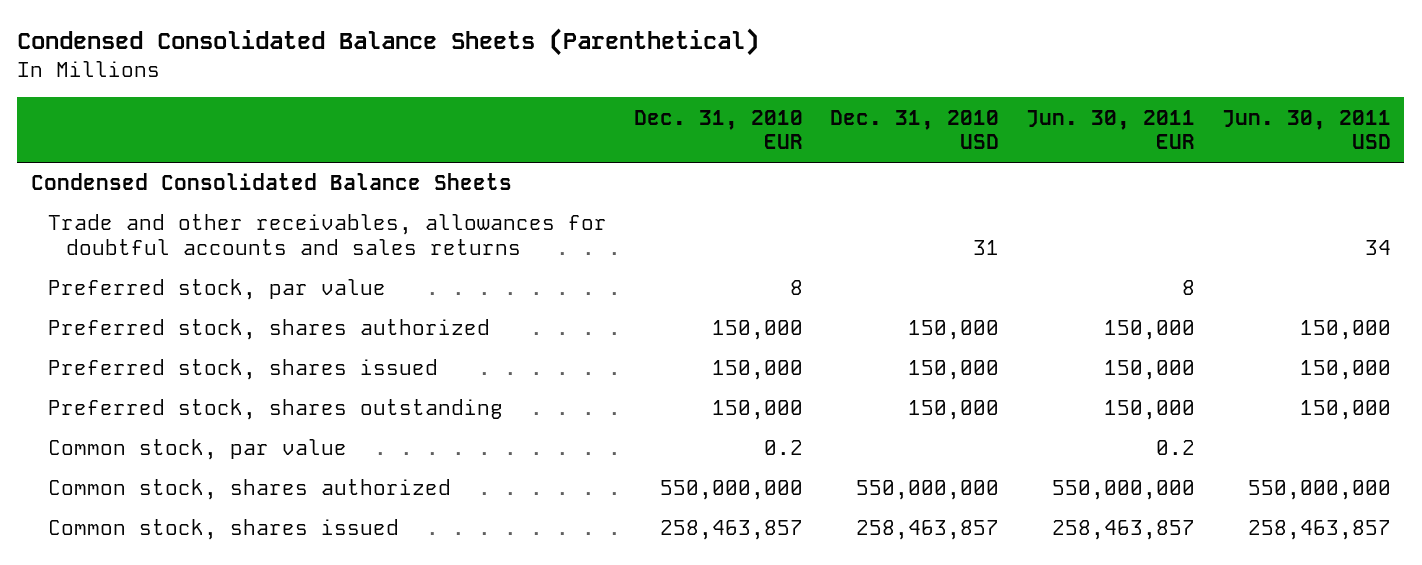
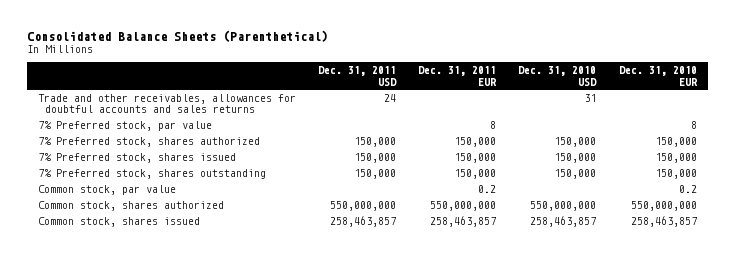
- Condensed Consolidated Balance Sheets (Parenthetical)
+ Consolidated Balance Sheets (Parenthetical)
- | Dec. 31, 2010 EUR | Dec. 31, 2010 USD | Jun. 30, 2011 EUR | Jun. 30, 2011 USD
+ | Dec. 31, 2011 USD | Dec. 31, 2011 EUR | Dec. 31, 2010 USD | Dec. 31, 2010 EUR
- Condensed Consolidated Balance Sheets
- Preferred stock, par value | 8 | | 8 |
- Preferred stock, shares authorized | 150,000 | 150,000 | 150,000 | 150,000
- Preferred stock, shares issued | 150,000 | 150,000 | 150,000 | 150,000
- Preferred stock, shares outstanding | 150,000 | 150,000 | 150,000 | 150,000
+ 7% Preferred stock, par value | | 8 | | 8
+ 7% Preferred stock, shares authorized | 150,000 | 150,000 | 150,000 | 150,000
+ 7% Preferred stock, shares issued | 150,000 | 150,000 | 150,000 | 150,000
+ 7% Preferred stock, shares outstanding | 150,000 | 150,000 | 150,000 | 150,000

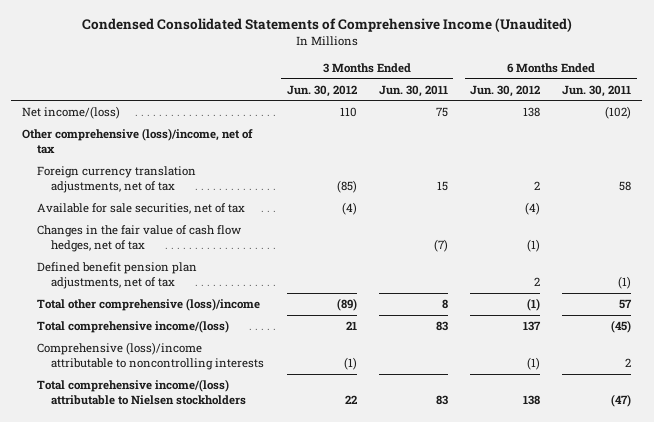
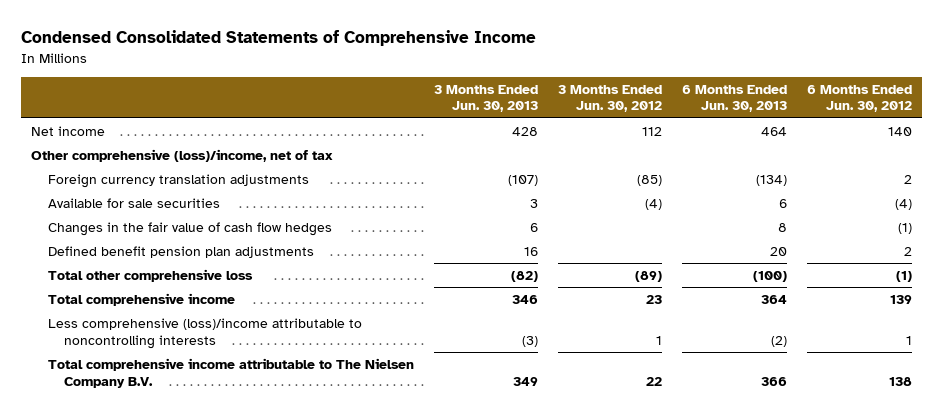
- Condensed Consolidated Statements of Comprehensive Income (Unaudited)
+ Condensed Consolidated Statements of Comprehensive Income
- | 3 Months Ended Jun. 30, 2012 | 3 Months Ended Jun. 30, 2011 | 6 Months Ended Jun. 30, 2012 | 6 Months Ended Jun. 30, 2011
+ | 3 Months Ended Jun. 30, 2013 | 3 Months Ended Jun. 30, 2012 | 6 Months Ended Jun. 30, 2013 | 6 Months Ended Jun. 30, 2012
- Net income/(loss) | 110 | 75 | 138 | (102)
+ Net income | 428 | 112 | 464 | 140
- Foreign currency translation adjustments, net of tax | (85) | 15 | 2 | 58
- Available for sale securities, net of tax | (4) | | (4) |
- Changes in the fair value of cash flow hedges, net of tax | | (7) | (1) |
- Defined benefit pension plan adjustments, net of tax | | | 2 | (1)
- Total other comprehensive (loss)/income | (89) | 8 | (1) | 57
- Total comprehensive income/(loss) | 21 | 83 | 137 | (45)
- Comprehensive (loss)/income attributable to noncontrolling interests | (1) | | (1) | 2
- Total comprehensive income/(loss) attributable to Nielsen stockholders | 22 | 83 | 138 | (47)
+ Foreign currency translation adjustments | (107) | (85) | (134) | 2
+ Available for sale securities | 3 | (4) | 6 | (4)
+ Changes in the fair value of cash flow hedges | 6 | | 8 | (1)
+ Defined benefit pension plan adjustments | 16 | | 20 | 2
+ Total other comprehensive loss | (82) | (89) | (100) | (1)
+ Total comprehensive income | 346 | 23 | 364 | 139
+ Less comprehensive (loss)/income attributable to noncontrolling interests | (3) | 1 | (2) | 1
+ Total comprehensive income attributable to The Nielsen Company B.V. | 349 | 22 | 366 | 138

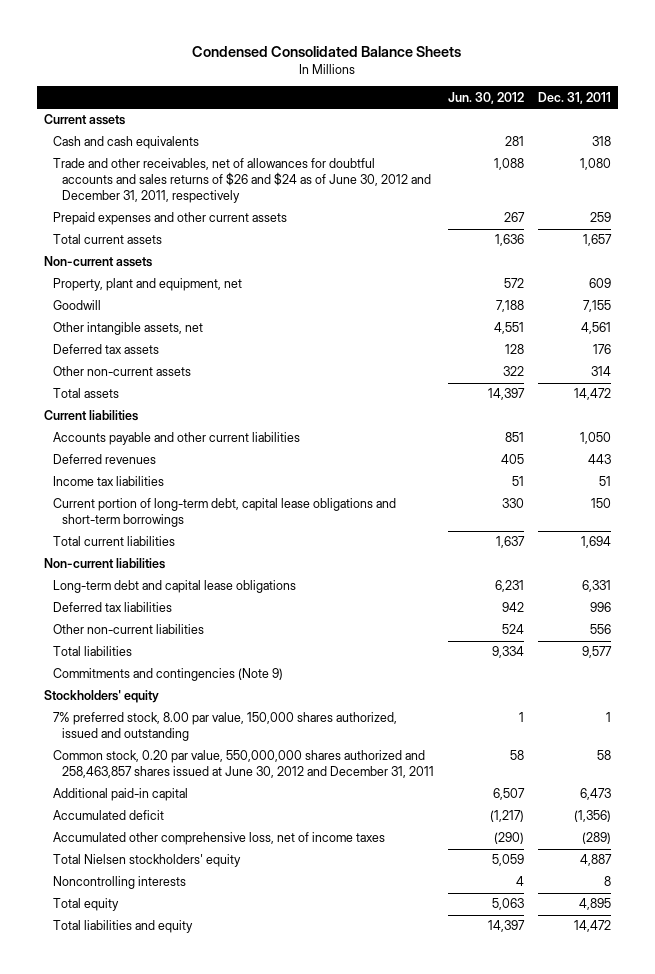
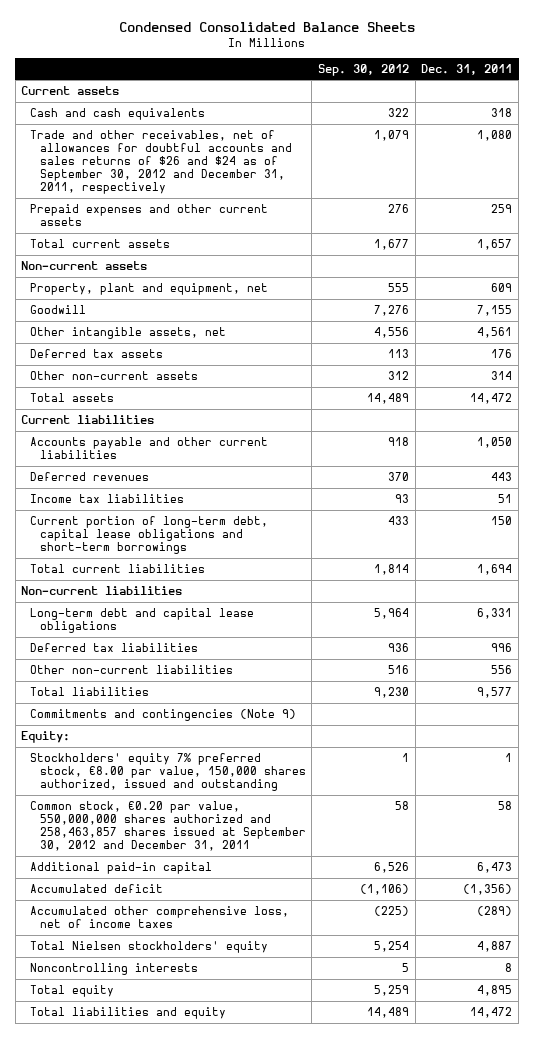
- | Jun. 30, 2012 | Dec. 31, 2011
+ | Sep. 30, 2012 | Dec. 31, 2011
- Trade and other receivables, net of allowances for doubtful accounts and sales returns of $26 and $24 as of June 30, 2012 and December 31, 2011, respectively | 1,088 | 1,080
+ Trade and other receivables, net of allowances for doubtful accounts and sales returns of $26 and $24 as of September 30, 2012 and December 31, 2011, respectively | 1,079 | 1,080
- Stockholders' equity
- 7% preferred stock, 8.00 par value, 150,000 shares authorized, issued and outstanding | 1 | 1
- Common stock, 0.20 par value, 550,000,000 shares authorized and 258,463,857 shares issued at June 30, 2012 and December 31, 2011 | 58 | 58
+ Equity:
+ Stockholders' equity 7% preferred stock, €8.00 par value, 150,000 shares authorized, issued and outstanding | 1 | 1
+ Common stock, €0.20 par value, 550,000,000 shares authorized and 258,463,857 shares issued at September 30, 2012 and December 31, 2011 | 58 | 58

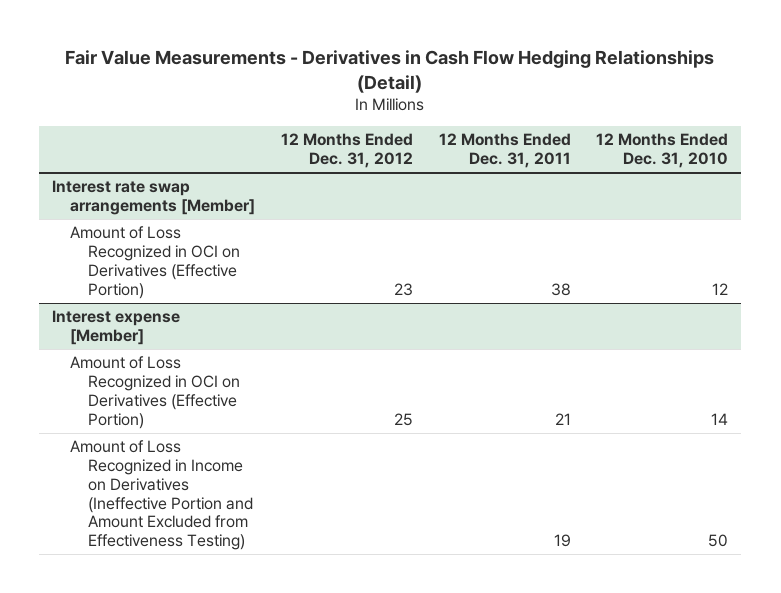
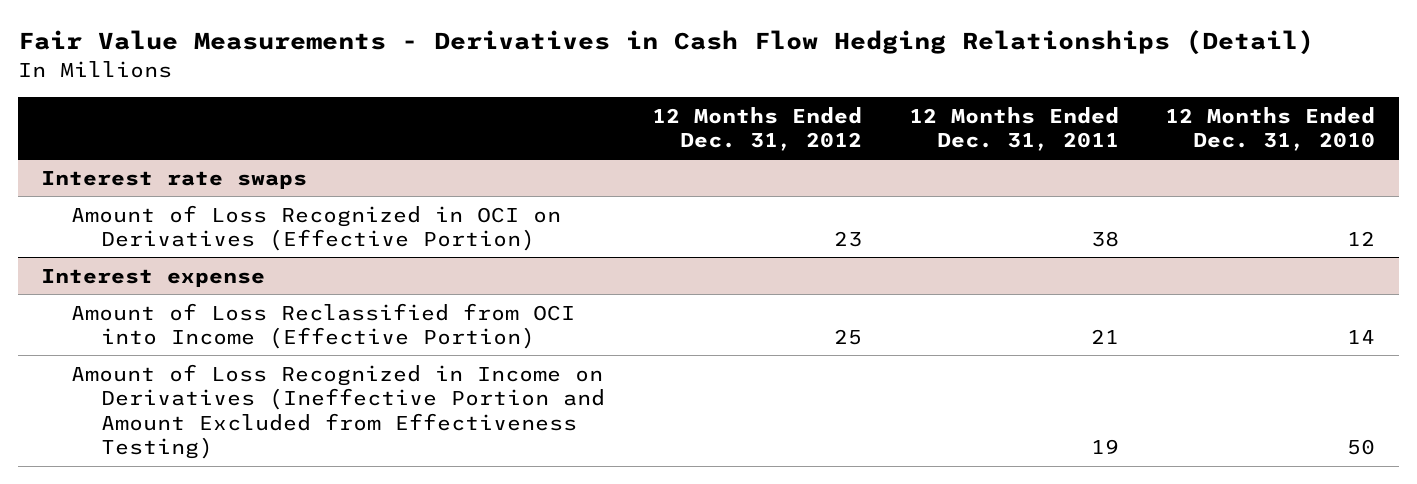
- Interest rate swap arrangements [Member]
+ Interest rate swaps
- Interest expense [Member]
- Amount of Loss Recognized in OCI on Derivatives (Effective Portion) | 25 | 21 | 14
+ Interest expense
+ Amount of Loss Reclassified from OCI into Income (Effective Portion) | 25 | 21 | 14

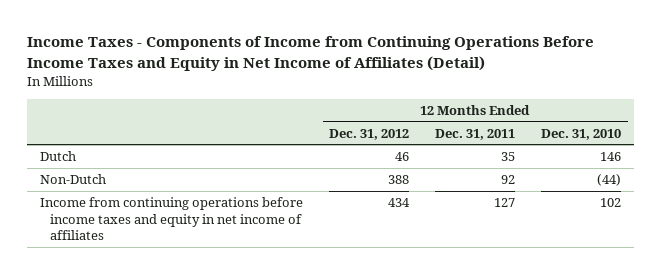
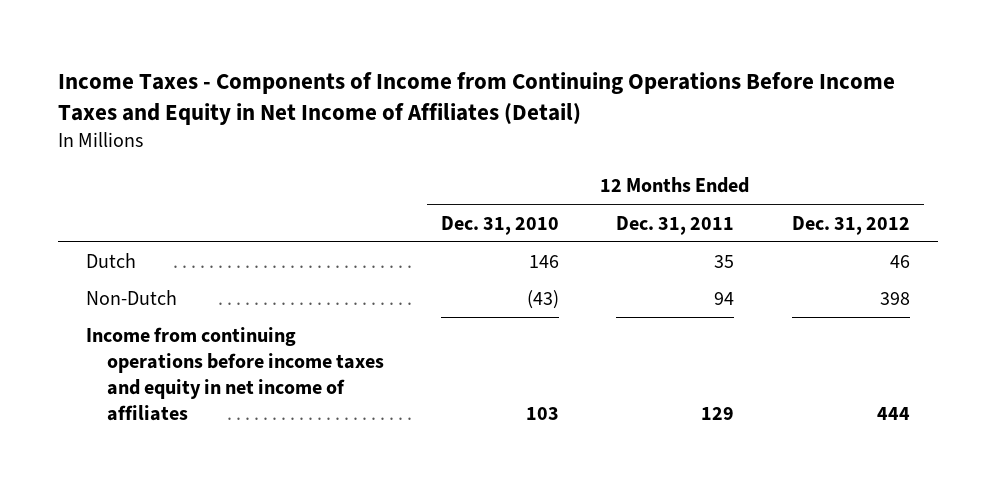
- | 12 Months Ended Dec. 31, 2012 | 12 Months Ended Dec. 31, 2011 | 12 Months Ended Dec. 31, 2010
+ | 12 Months Ended Dec. 31, 2010 | 12 Months Ended Dec. 31, 2011 | 12 Months Ended Dec. 31, 2012
- Non-Dutch | 388 | 92 | (44)
- Income from continuing operations before income taxes and equity in net income of affiliates | 434 | 127 | 102
+ Non-Dutch | (43) | 94 | 398
+ Income from continuing operations before income taxes and equity in net income of affiliates | 103 | 129 | 444

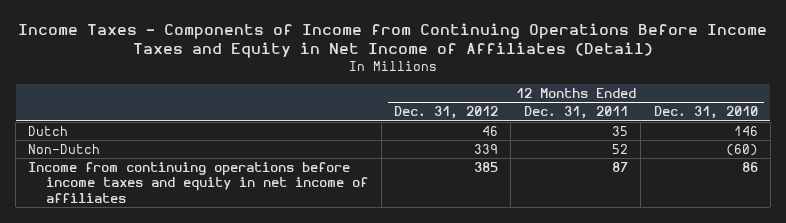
- | 12 Months Ended Dec. 31, 2010 | 12 Months Ended Dec. 31, 2011 | 12 Months Ended Dec. 31, 2012
+ | 12 Months Ended Dec. 31, 2012 | 12 Months Ended Dec. 31, 2011 | 12 Months Ended Dec. 31, 2010
- Non-Dutch | (43) | 94 | 398
- Income from continuing operations before income taxes and equity in net income of affiliates | 103 | 129 | 444
+ Non-Dutch | 339 | 52 | (60)
+ Income from continuing operations before income taxes and equity in net income of affiliates | 385 | 87 | 86

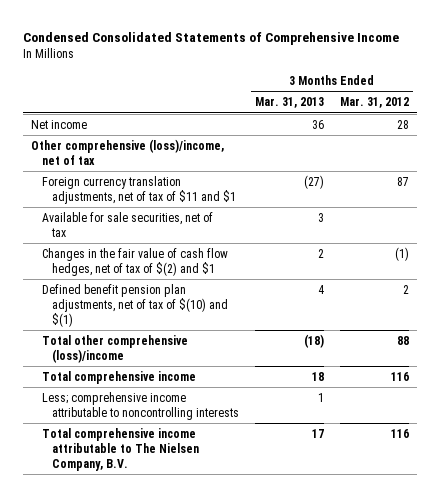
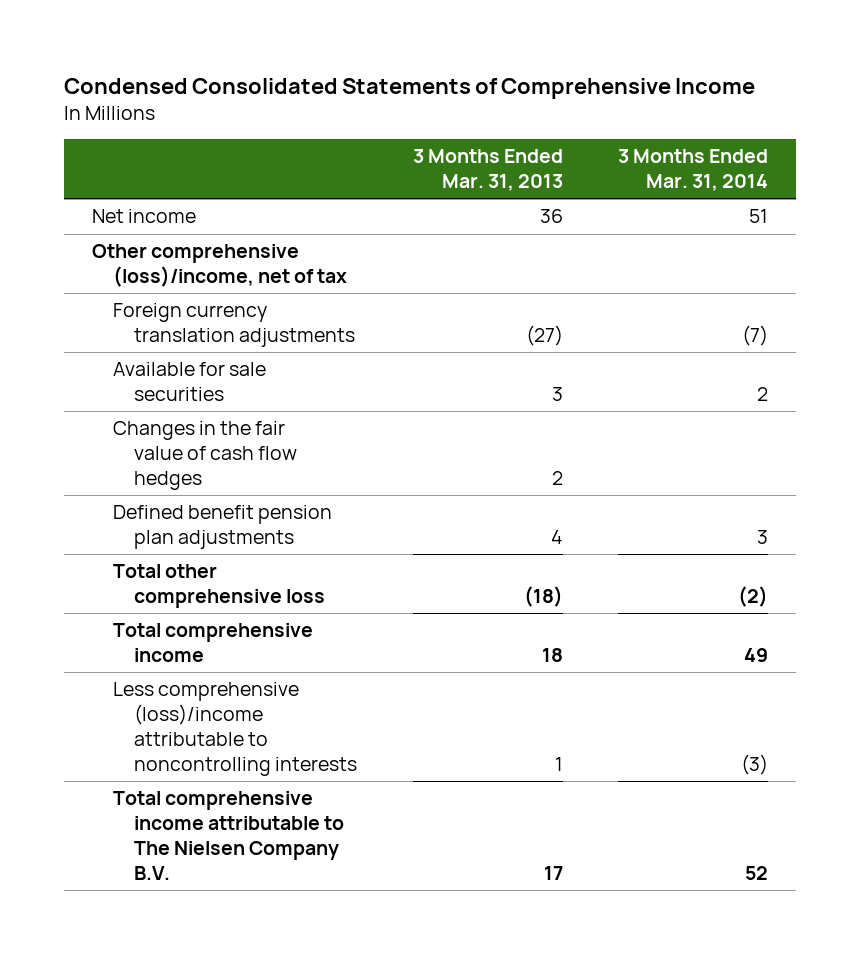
- | 3 Months Ended Mar. 31, 2013 | 3 Months Ended Mar. 31, 2012
+ | 3 Months Ended Mar. 31, 2013 | 3 Months Ended Mar. 31, 2014
- Foreign currency translation adjustments, net of tax of $11 and $1 | (27) | 87
- Available for sale securities, net of tax | 3 |
- Changes in the fair value of cash flow hedges, net of tax of $(2) and $1 | 2 | (1)
- Defined benefit pension plan adjustments, net of tax of $(10) and $(1) | 4 | 2
- Total other comprehensive (loss)/income | (18) | 88
+ Foreign currency translation adjustments | (27) | (7)
+ Available for sale securities | 3 | 2
+ Changes in the fair value of cash flow hedges | 2 |
+ Defined benefit pension plan adjustments | 4 | 3
+ Total other comprehensive loss | (18) | (2)
- Less; comprehensive income attributable to noncontrolling interests | 1 |
- Total comprehensive income attributable to The Nielsen Company, B.V. | 17 | 116
+ Less comprehensive (loss)/income attributable to noncontrolling interests | 1 | (3)
+ Total comprehensive income attributable to The Nielsen Company B.V. | 17 | 52

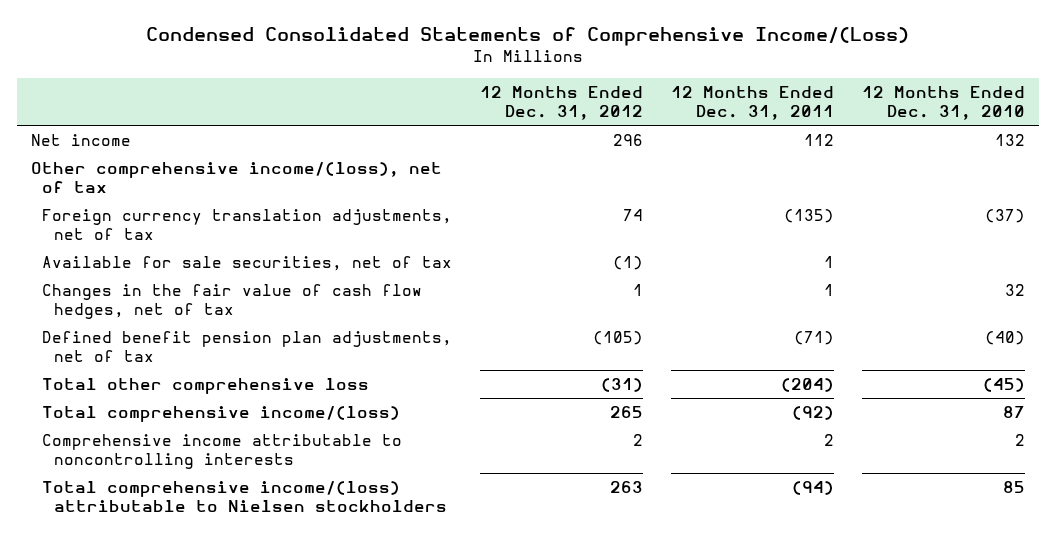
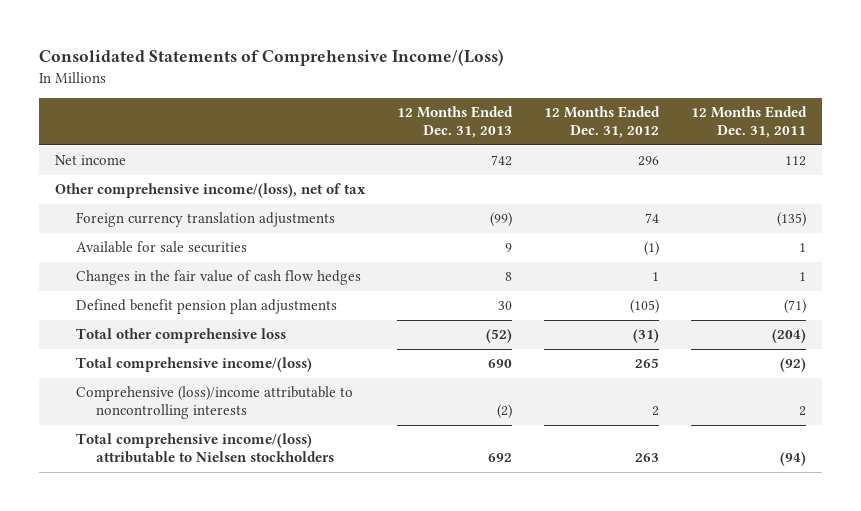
- Condensed Consolidated Statements of Comprehensive Income/(Loss)
+ Consolidated Statements of Comprehensive Income/(Loss)
- | 12 Months Ended Dec. 31, 2012 | 12 Months Ended Dec. 31, 2011 | 12 Months Ended Dec. 31, 2010
+ | 12 Months Ended Dec. 31, 2013 | 12 Months Ended Dec. 31, 2012 | 12 Months Ended Dec. 31, 2011
- Foreign currency translation adjustments, net of tax | 74 | (135) | (37)
- Available for sale securities, net of tax | (1) | 1 |
- Changes in the fair value of cash flow hedges, net of tax | 1 | 1 | 32
- Defined benefit pension plan adjustments, net of tax | (105) | (71) | (40)
+ Foreign currency translation adjustments | (99) | 74 | (135)
+ Available for sale securities | 9 | (1) | 1
+ Changes in the fair value of cash flow hedges | 8 | 1 | 1
+ Defined benefit pension plan adjustments | 30 | (105) | (71)
- Comprehensive income attributable to noncontrolling interests | 2 | 2 | 2
+ Comprehensive (loss)/income attributable to noncontrolling interests | (2) | 2 | 2

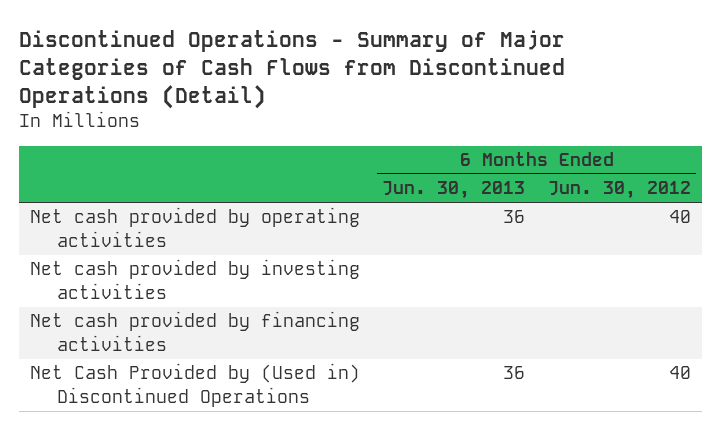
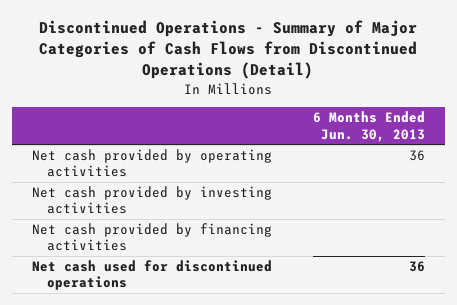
- | 6 Months Ended Jun. 30, 2013 | 6 Months Ended Jun. 30, 2012
+ | 6 Months Ended Jun. 30, 2013
- Net Cash Provided by (Used in) Discontinued Operations | 36 | 40
+ Net cash used for discontinued operations | 36

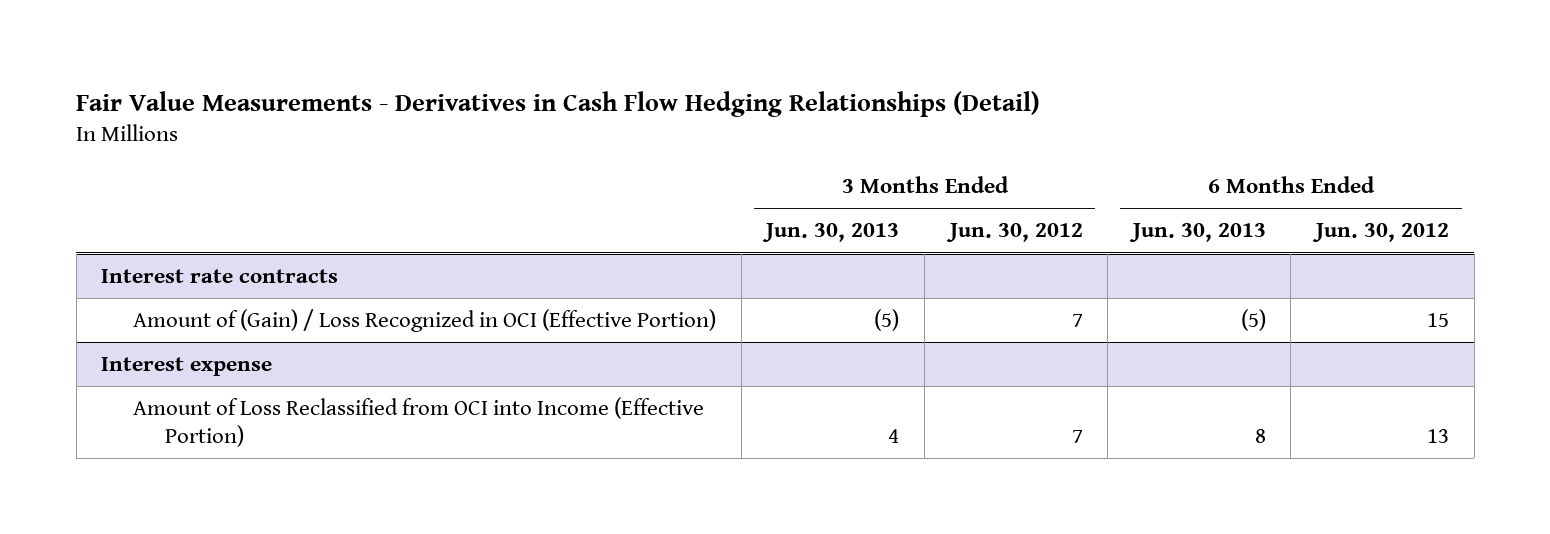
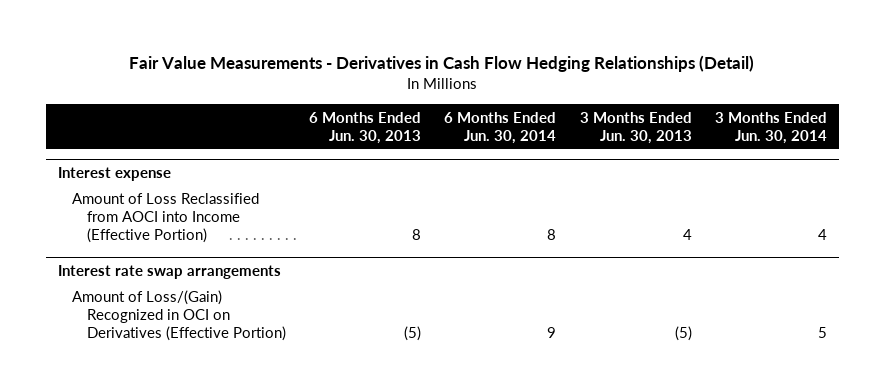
- | 3 Months Ended Jun. 30, 2013 | 3 Months Ended Jun. 30, 2012 | 6 Months Ended Jun. 30, 2013 | 6 Months Ended Jun. 30, 2012
+ | 6 Months Ended Jun. 30, 2013 | 6 Months Ended Jun. 30, 2014 | 3 Months Ended Jun. 30, 2013 | 3 Months Ended Jun. 30, 2014
- Interest rate contracts
- Amount of (Gain) / Loss Recognized in OCI (Effective Portion) | (5) | 7 | (5) | 15
@ Interest expense
- Amount of Loss Reclassified from OCI into Income (Effective Portion) | 4 | 7 | 8 | 13
+ Amount of Loss Reclassified from AOCI into Income (Effective Portion) | 8 | 8 | 4 | 4
+ Interest rate swap arrangements
+ Amount of Loss/(Gain) Recognized in OCI on Derivatives (Effective Portion) | (5) | 9 | (5) | 5

